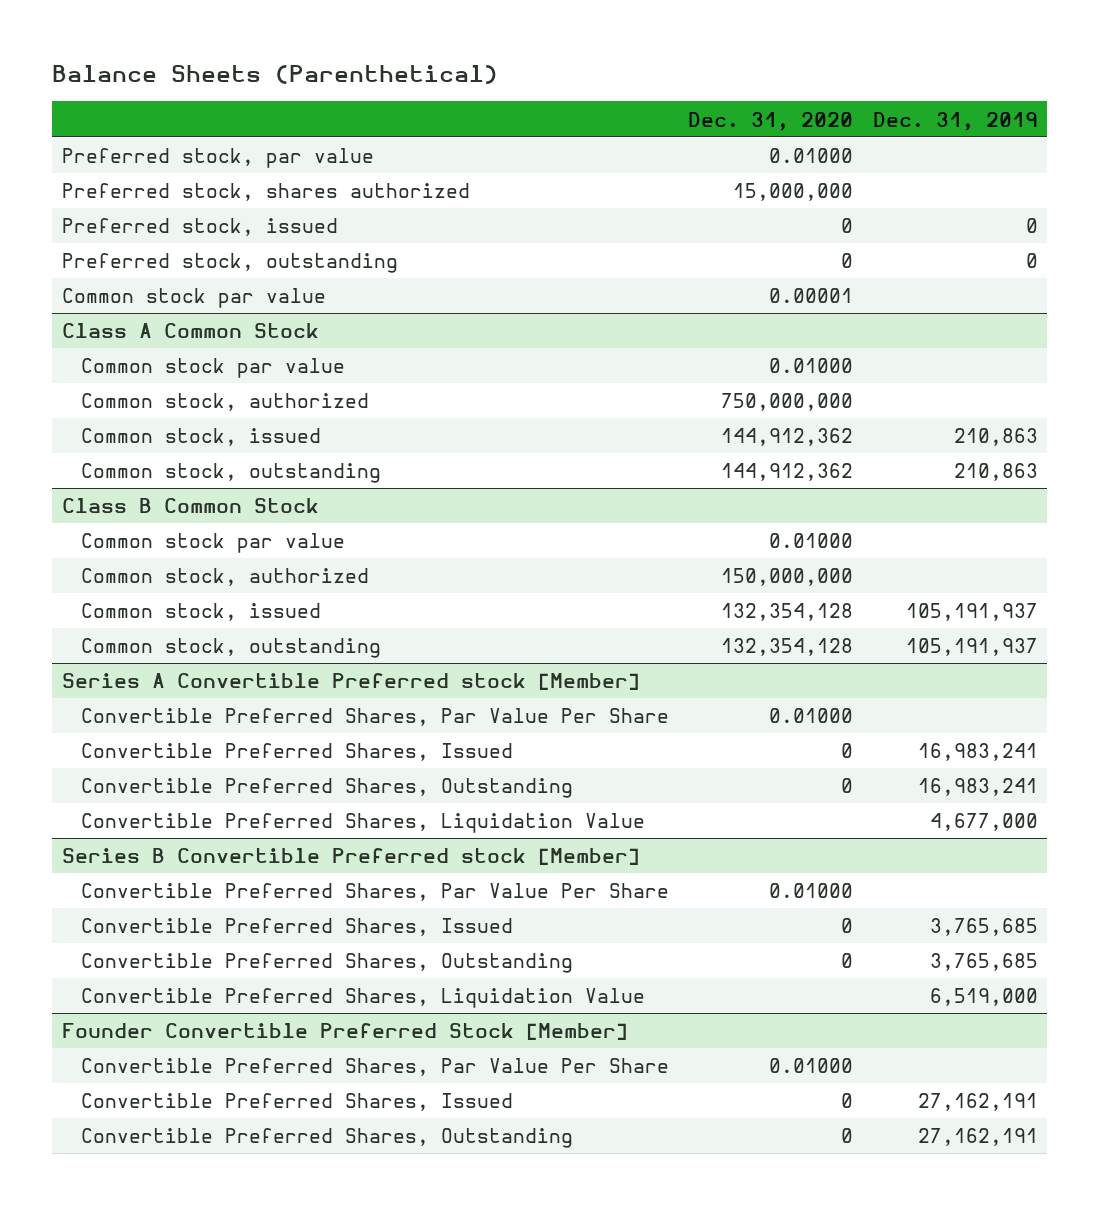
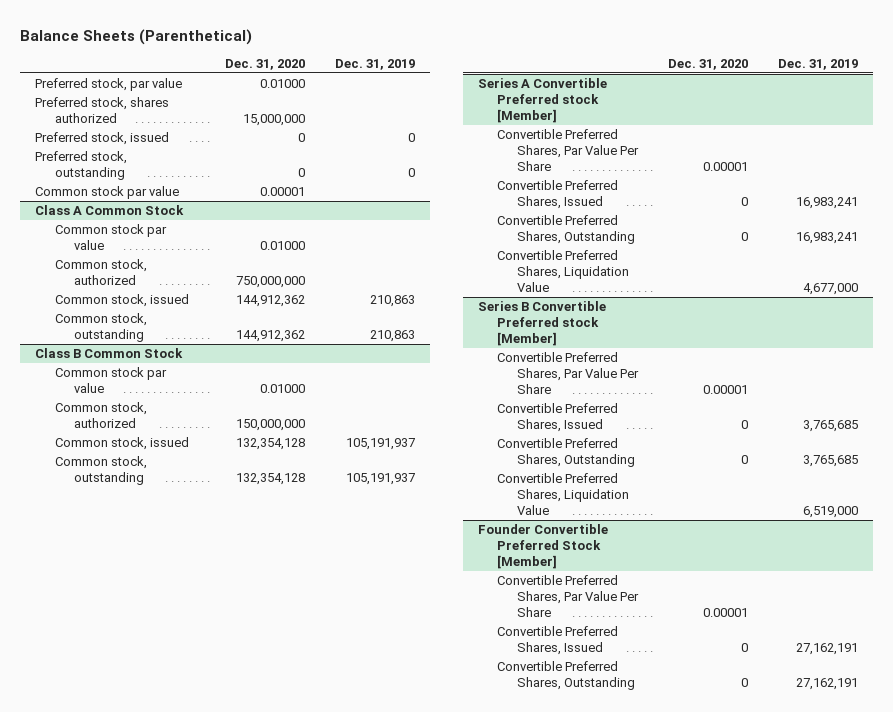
@ Series A Convertible Preferred stock [Member]
- Convertible Preferred Shares, Par Value Per Share | 0.01000 |
+ Convertible Preferred Shares, Par Value Per Share | 0.00001 |
@ Series B Convertible Preferred stock [Member]
- Convertible Preferred Shares, Par Value Per Share | 0.01000 |
+ Convertible Preferred Shares, Par Value Per Share | 0.00001 |
@ Founder Convertible Preferred Stock [Member]
- Convertible Preferred Shares, Par Value Per Share | 0.01000 |
+ Convertible Preferred Shares, Par Value Per Share | 0.00001 |

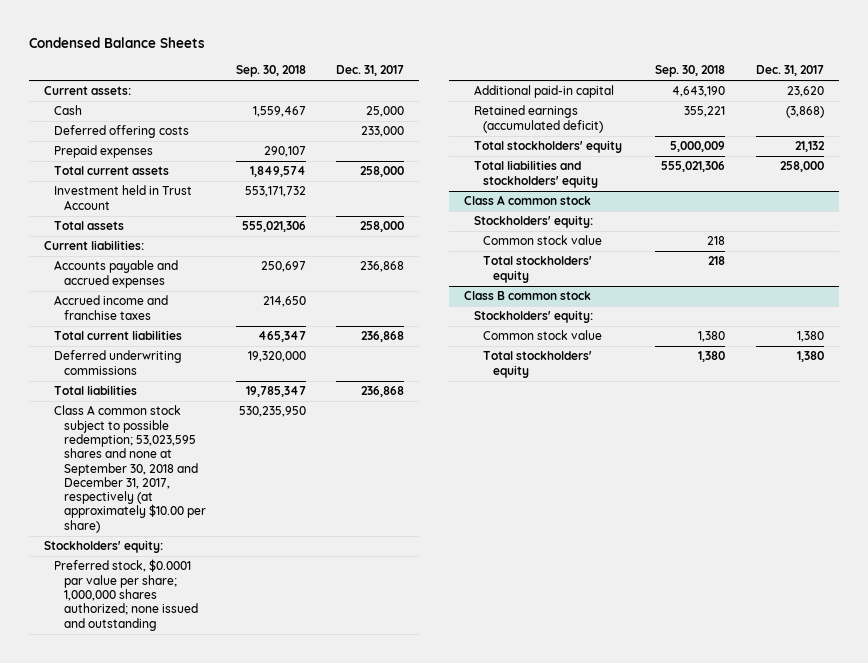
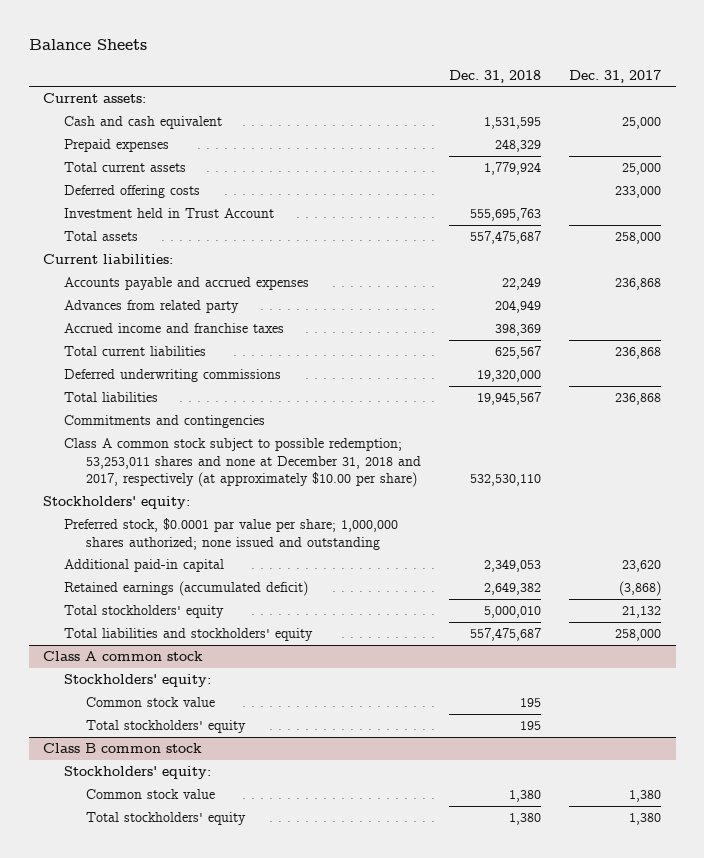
- Condensed Balance Sheets
+ Balance Sheets
- | Sep. 30, 2018 | Dec. 31, 2017
+ | Dec. 31, 2018 | Dec. 31, 2017
- Cash | 1,559,467 | 25,000
+ Cash and cash equivalent | 1,531,595 | 25,000
- Total current assets | 1,849,574 | 258,000
+ Total current assets | 1,779,924 | 25,000
moved down: Deferred offering costs | | 233,000
+ Advances from related party | 204,949 |
- Class A common stock subject to possible redemption; 53,023,595 shares and none at September 30, 2018 and December 31, 2017, respectively (at approximately $10.00 per share) | 530,235,950 |
+ Commitments and contingencies
+ Class A common stock subject to possible redemption; 53,253,011 shares and none at December 31, 2018 and 2017, respectively (at approximately $10.00 per share) | 532,530,110 |

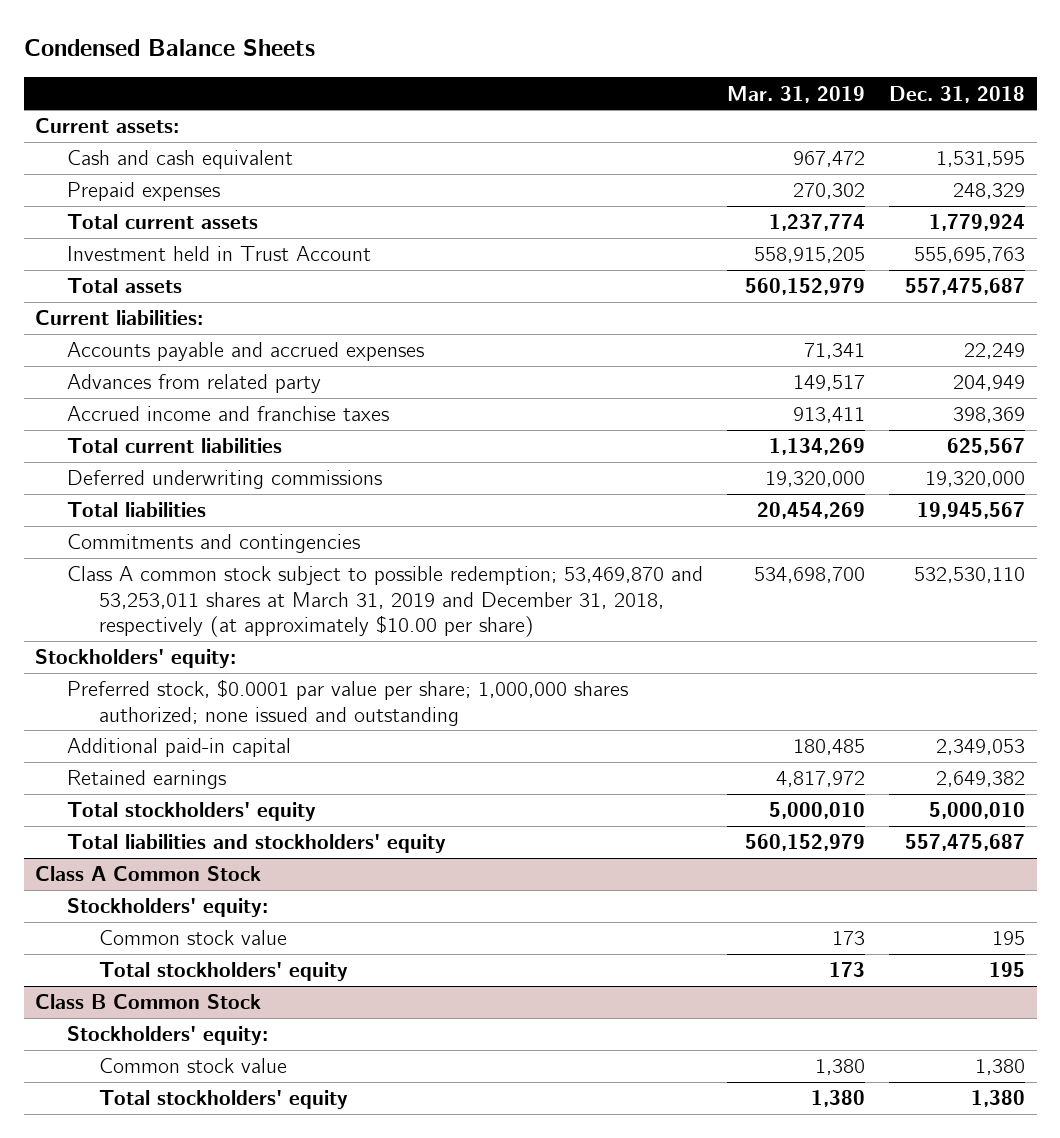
- Balance Sheets
+ Condensed Balance Sheets
- | Dec. 31, 2018 | Dec. 31, 2017
+ | Mar. 31, 2019 | Dec. 31, 2018
- Deferred offering costs | | 233,000
- Class A common stock subject to possible redemption; 53,253,011 shares and none at December 31, 2018 and 2017, respectively (at approximately $10.00 per share) | 532,530,110 |
+ Class A common stock subject to possible redemption; 53,469,870 and 53,253,011 shares at March 31, 2019 and December 31, 2018, respectively (at approximately $10.00 per share) | 534,698,700 | 532,530,110
- Retained earnings (accumulated deficit) | 2,649,382 | (3,868)
+ Retained earnings | 4,817,972 | 2,649,382
- Class A common stock
+ Class A Common Stock
- Class B common stock
+ Class B Common Stock

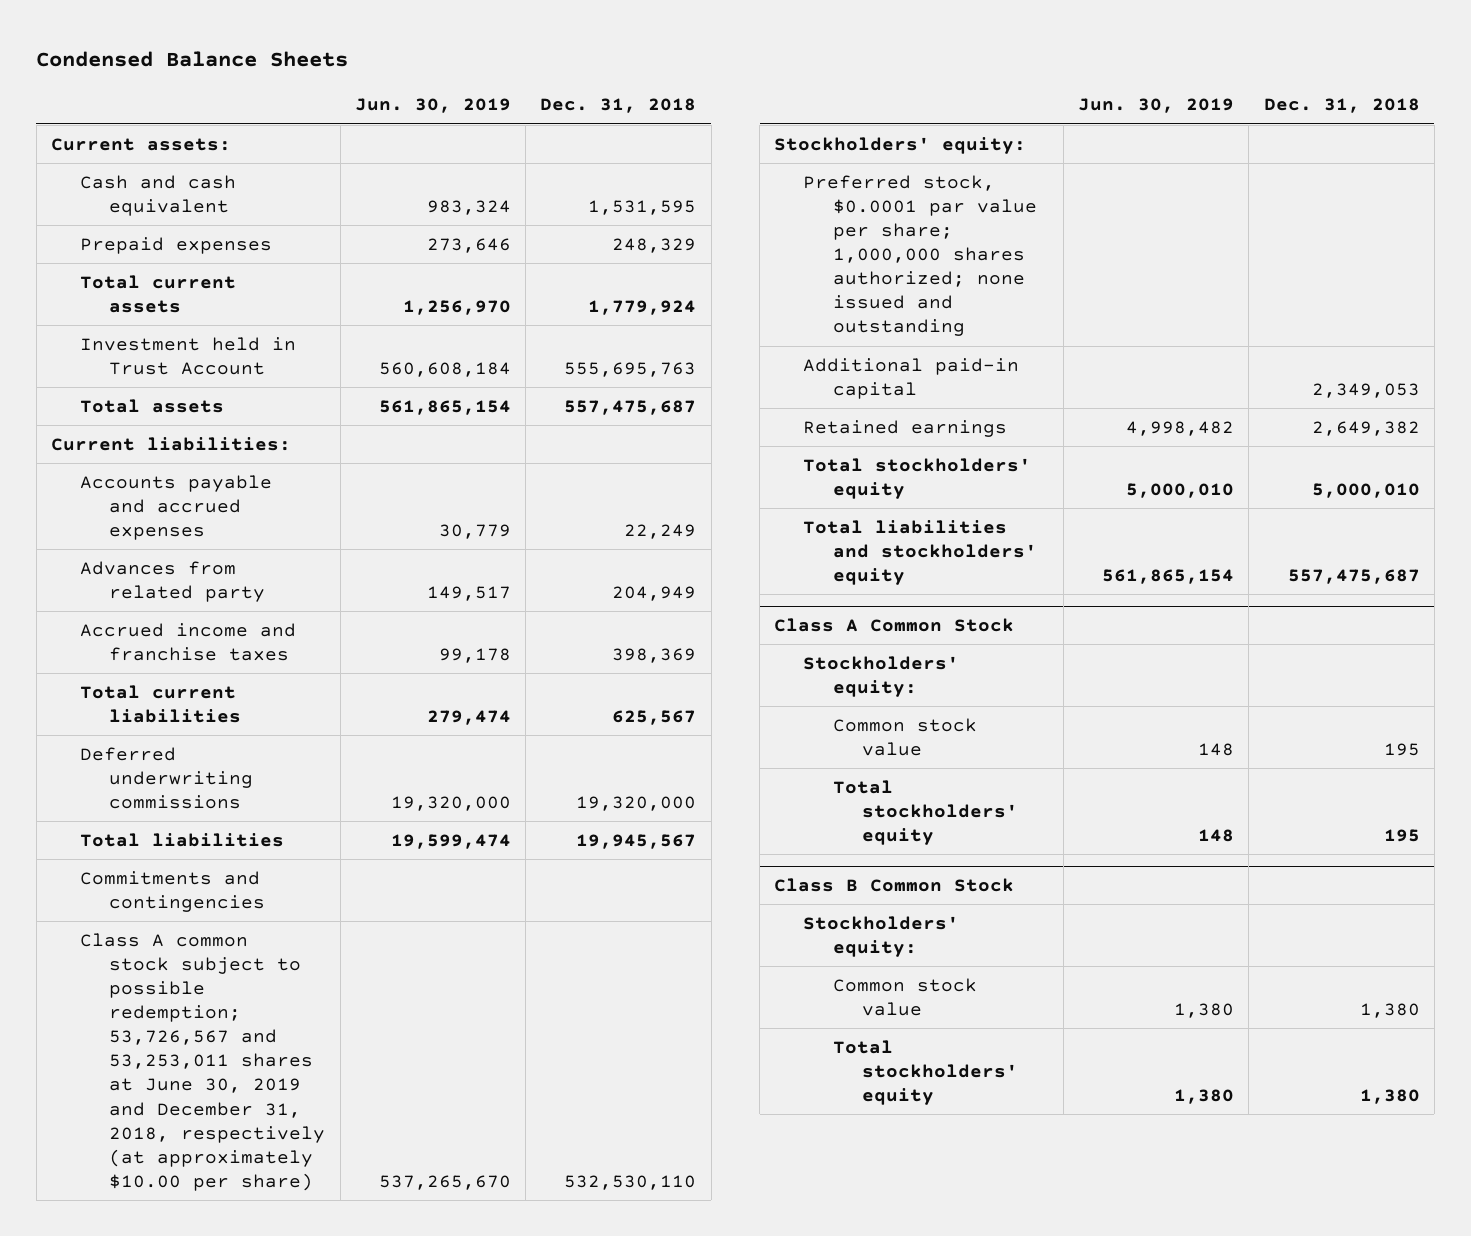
- | Mar. 31, 2019 | Dec. 31, 2018
+ | Jun. 30, 2019 | Dec. 31, 2018
- Class A common stock subject to possible redemption; 53,469,870 and 53,253,011 shares at March 31, 2019 and December 31, 2018, respectively (at approximately $10.00 per share) | 534,698,700 | 532,530,110
+ Class A common stock subject to possible redemption; 53,726,567 and 53,253,011 shares at June 30, 2019 and December 31, 2018, respectively (at approximately $10.00 per share) | 537,265,670 | 532,530,110

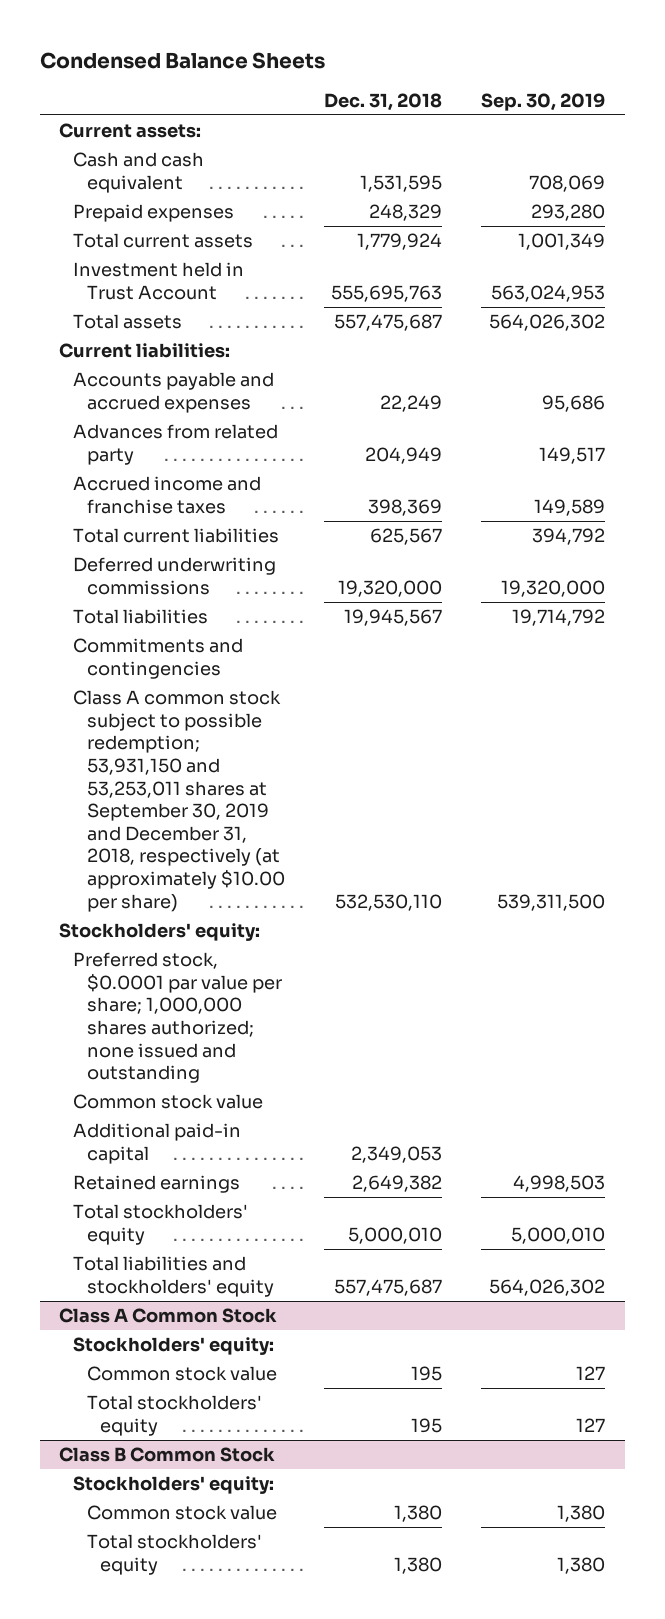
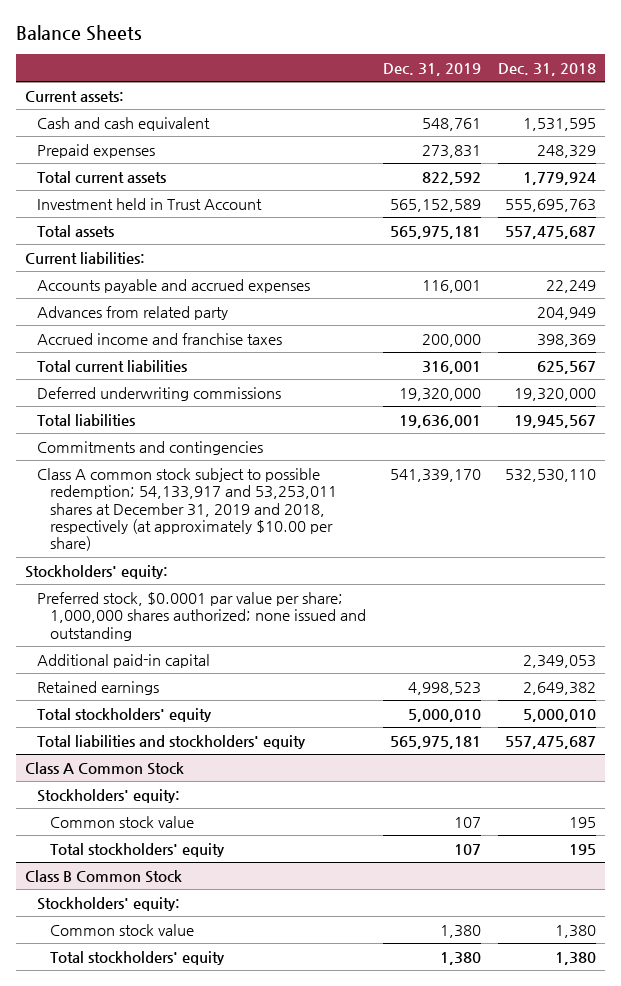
- Condensed Balance Sheets
+ Balance Sheets
- | Dec. 31, 2018 | Sep. 30, 2019
+ | Dec. 31, 2019 | Dec. 31, 2018
- Class A common stock subject to possible redemption; 53,931,150 and 53,253,011 shares at September 30, 2019 and December 31, 2018, respectively (at approximately $10.00 per share) | 532,530,110 | 539,311,500
+ Class A common stock subject to possible redemption; 54,133,917 and 53,253,011 shares at December 31, 2019 and 2018, respectively (at approximately $10.00 per share) | 541,339,170 | 532,530,110
- Common stock value

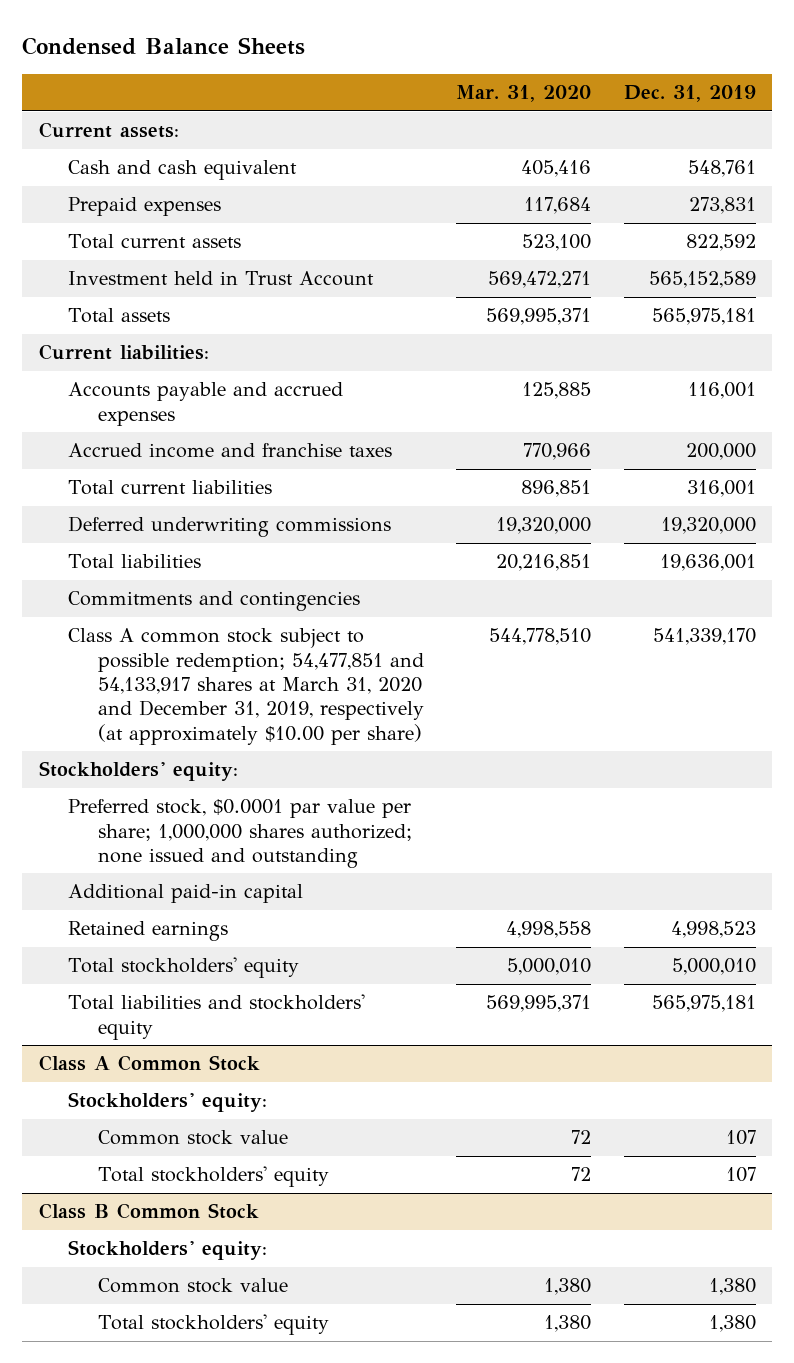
- Balance Sheets
+ Condensed Balance Sheets
- | Dec. 31, 2019 | Dec. 31, 2018
+ | Mar. 31, 2020 | Dec. 31, 2019
- Advances from related party | | 204,949
- Class A common stock subject to possible redemption; 54,133,917 and 53,253,011 shares at December 31, 2019 and 2018, respectively (at approximately $10.00 per share) | 541,339,170 | 532,530,110
+ Class A common stock subject to possible redemption; 54,477,851 and 54,133,917 shares at March 31, 2020 and December 31, 2019, respectively (at approximately $10.00 per share) | 544,778,510 | 541,339,170

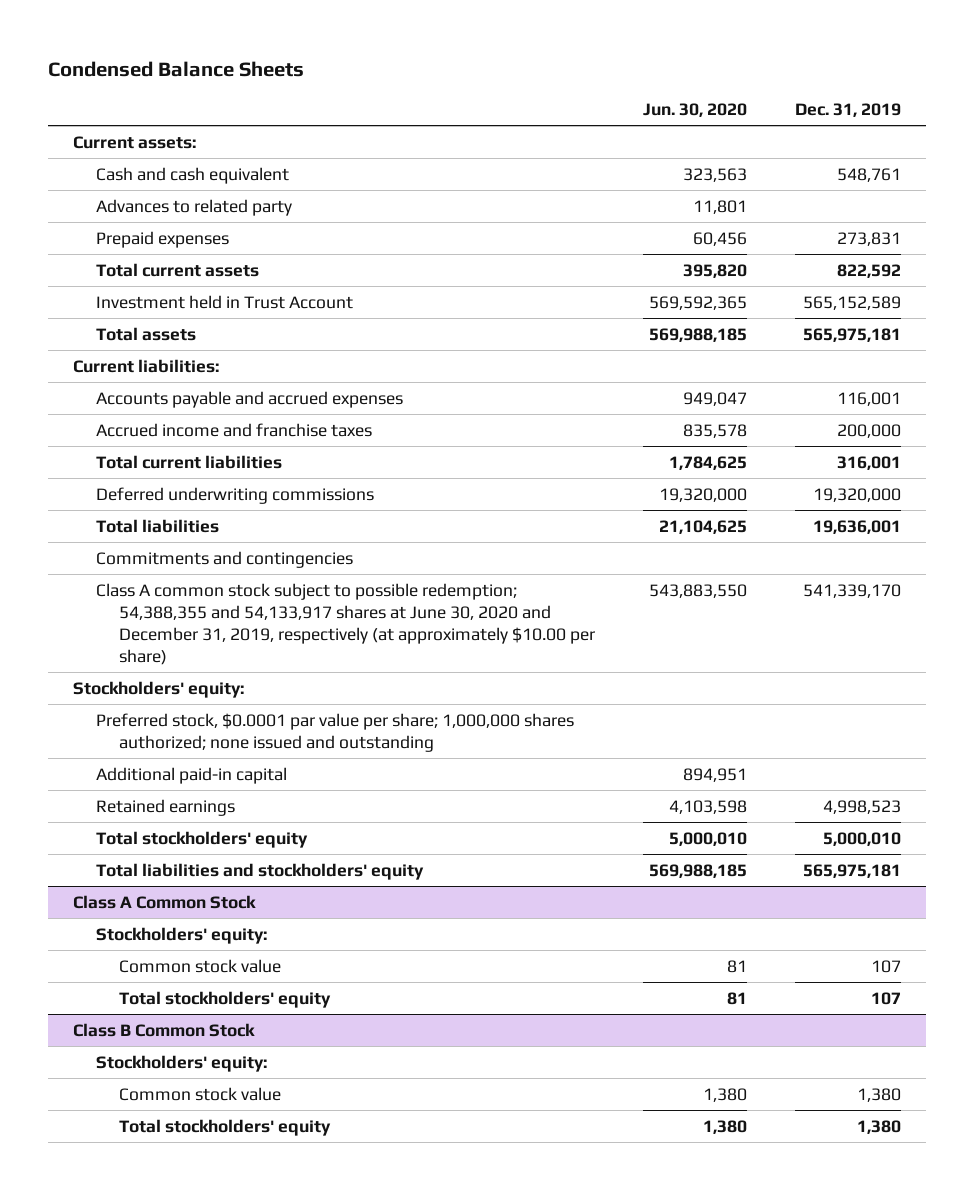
- | Mar. 31, 2020 | Dec. 31, 2019
+ | Jun. 30, 2020 | Dec. 31, 2019
+ Advances to related party | 11,801 |
- Class A common stock subject to possible redemption; 54,477,851 and 54,133,917 shares at March 31, 2020 and December 31, 2019, respectively (at approximately $10.00 per share) | 544,778,510 | 541,339,170
+ Class A common stock subject to possible redemption; 54,388,355 and 54,133,917 shares at June 30, 2020 and December 31, 2019, respectively (at approximately $10.00 per share) | 543,883,550 | 541,339,170

